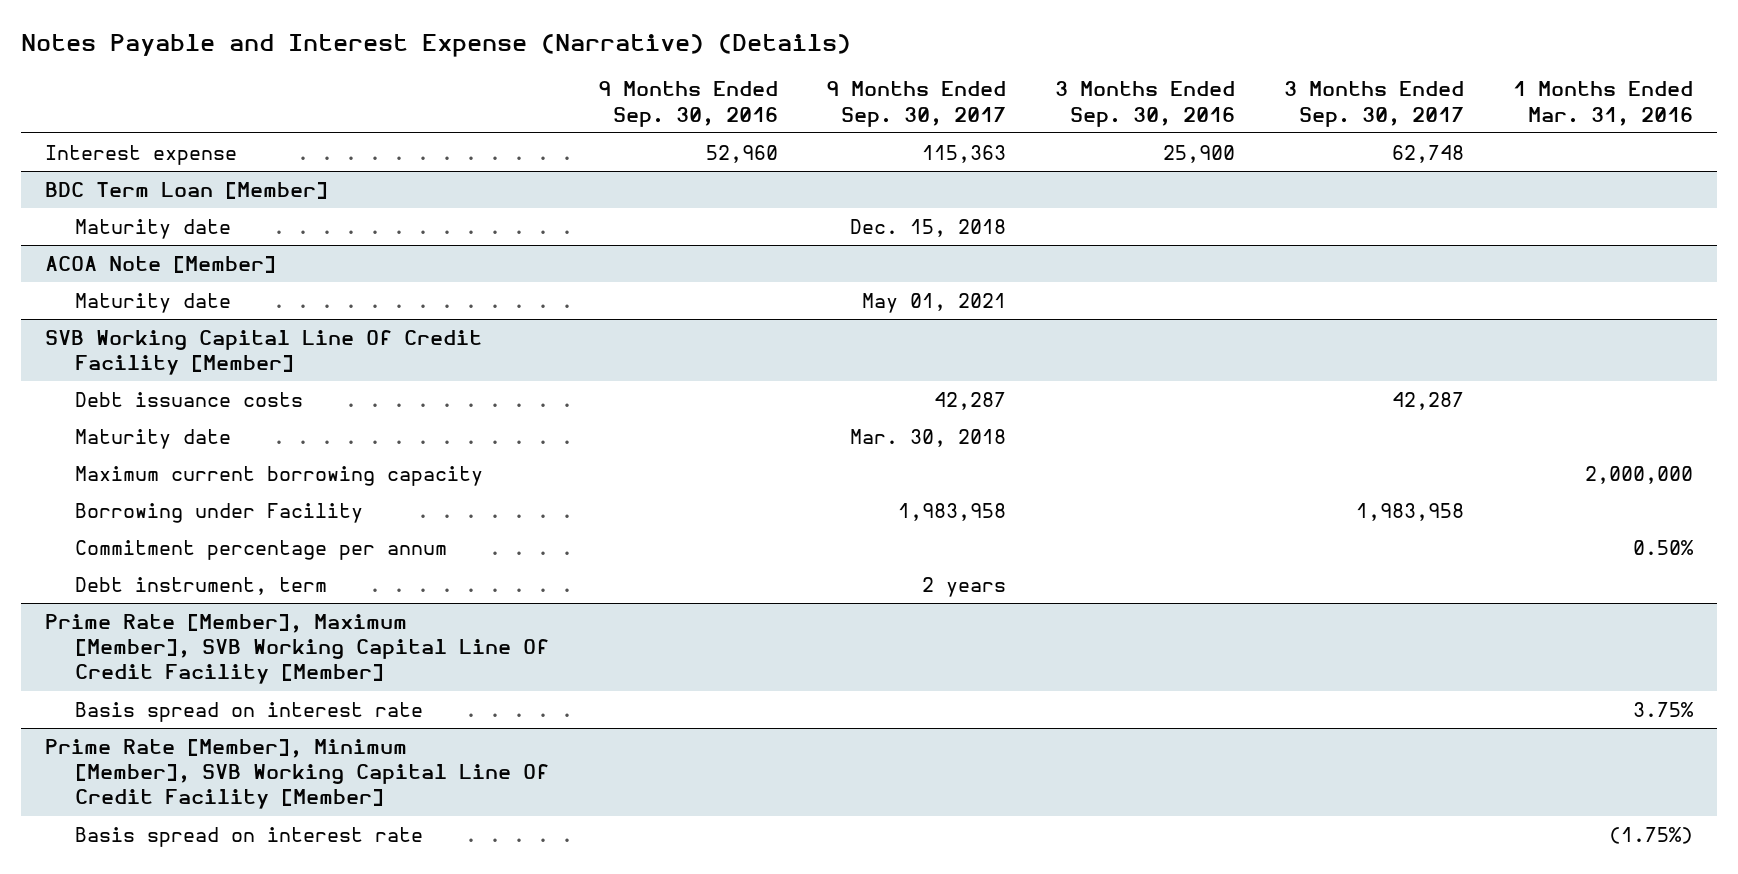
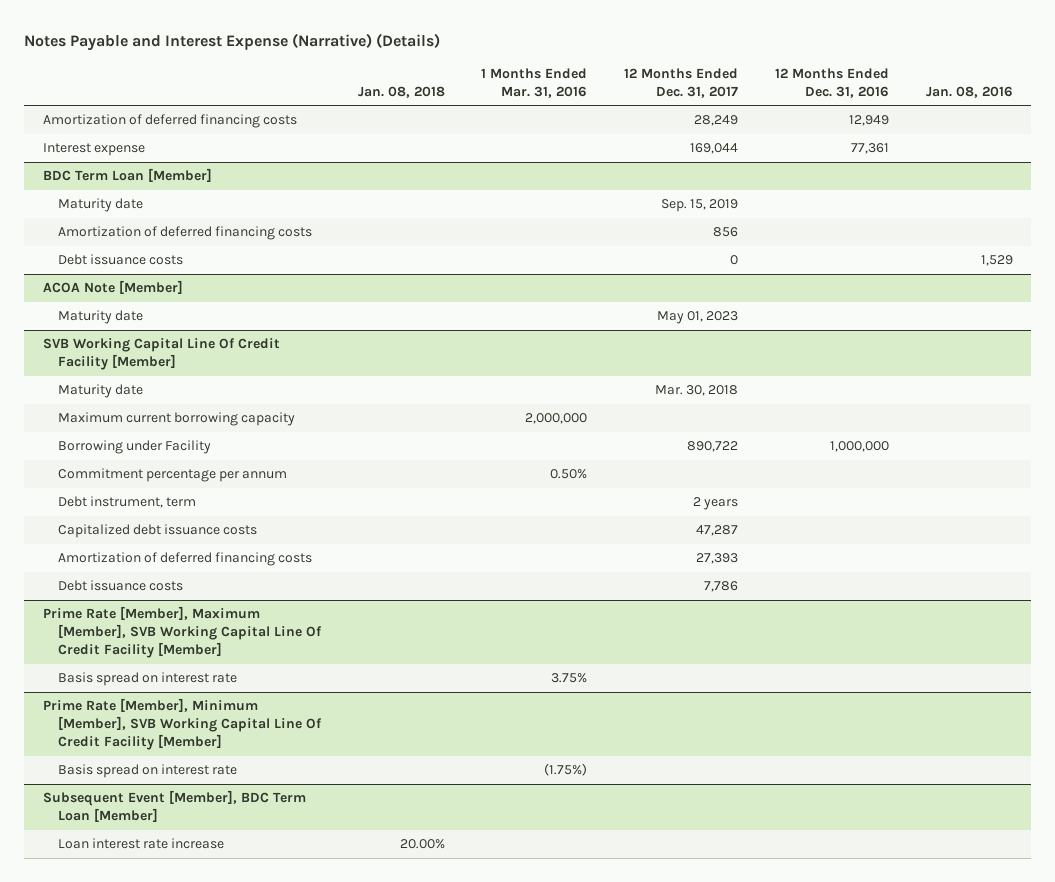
- | 9 Months Ended Sep. 30, 2016 | 9 Months Ended Sep. 30, 2017 | 3 Months Ended Sep. 30, 2016 | 3 Months Ended Sep. 30, 2017 | 1 Months Ended Mar. 31, 2016
+ | Jan. 08, 2018 | 1 Months Ended Mar. 31, 2016 | 12 Months Ended Dec. 31, 2017 | 12 Months Ended Dec. 31, 2016 | Jan. 08, 2016
+ Amortization of deferred financing costs | | | 28,249 | 12,949 |
@ BDC Term Loan [Member]
+ Amortization of deferred financing costs | | | 856 | |
+ Debt issuance costs | | | 0 | | 1,529
@ SVB Working Capital Line Of Credit Facility [Member]
+ Capitalized debt issuance costs | | | 47,287 | |
+ Amortization of deferred financing costs | | | 27,393 | |
moved down: Debt issuance costs | | | 7,786 | |
+ Subsequent Event [Member], BDC Term Loan [Member]
+ Loan interest rate increase | 20.00% | | | |

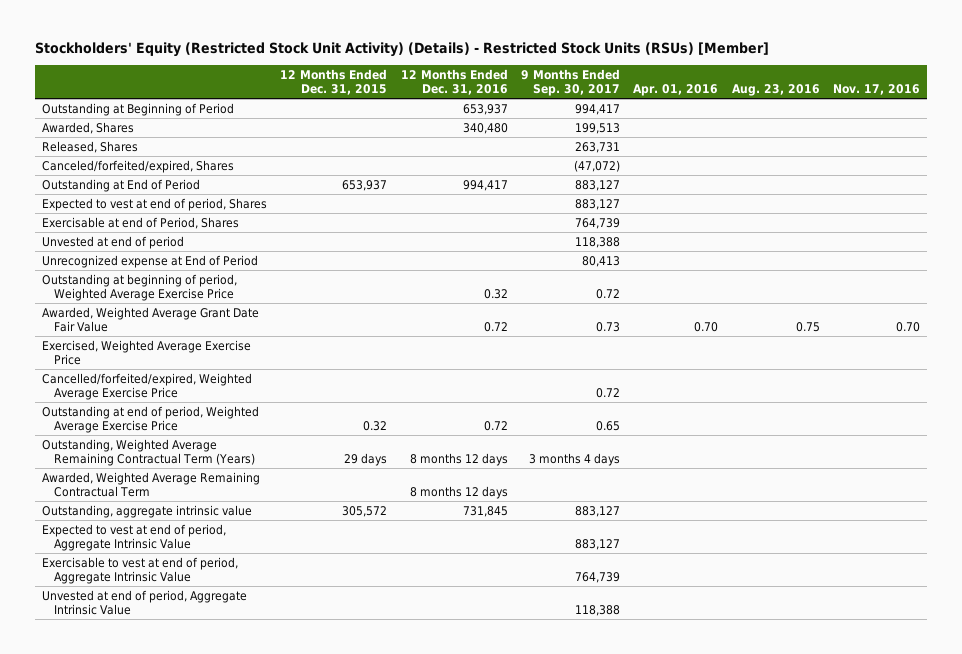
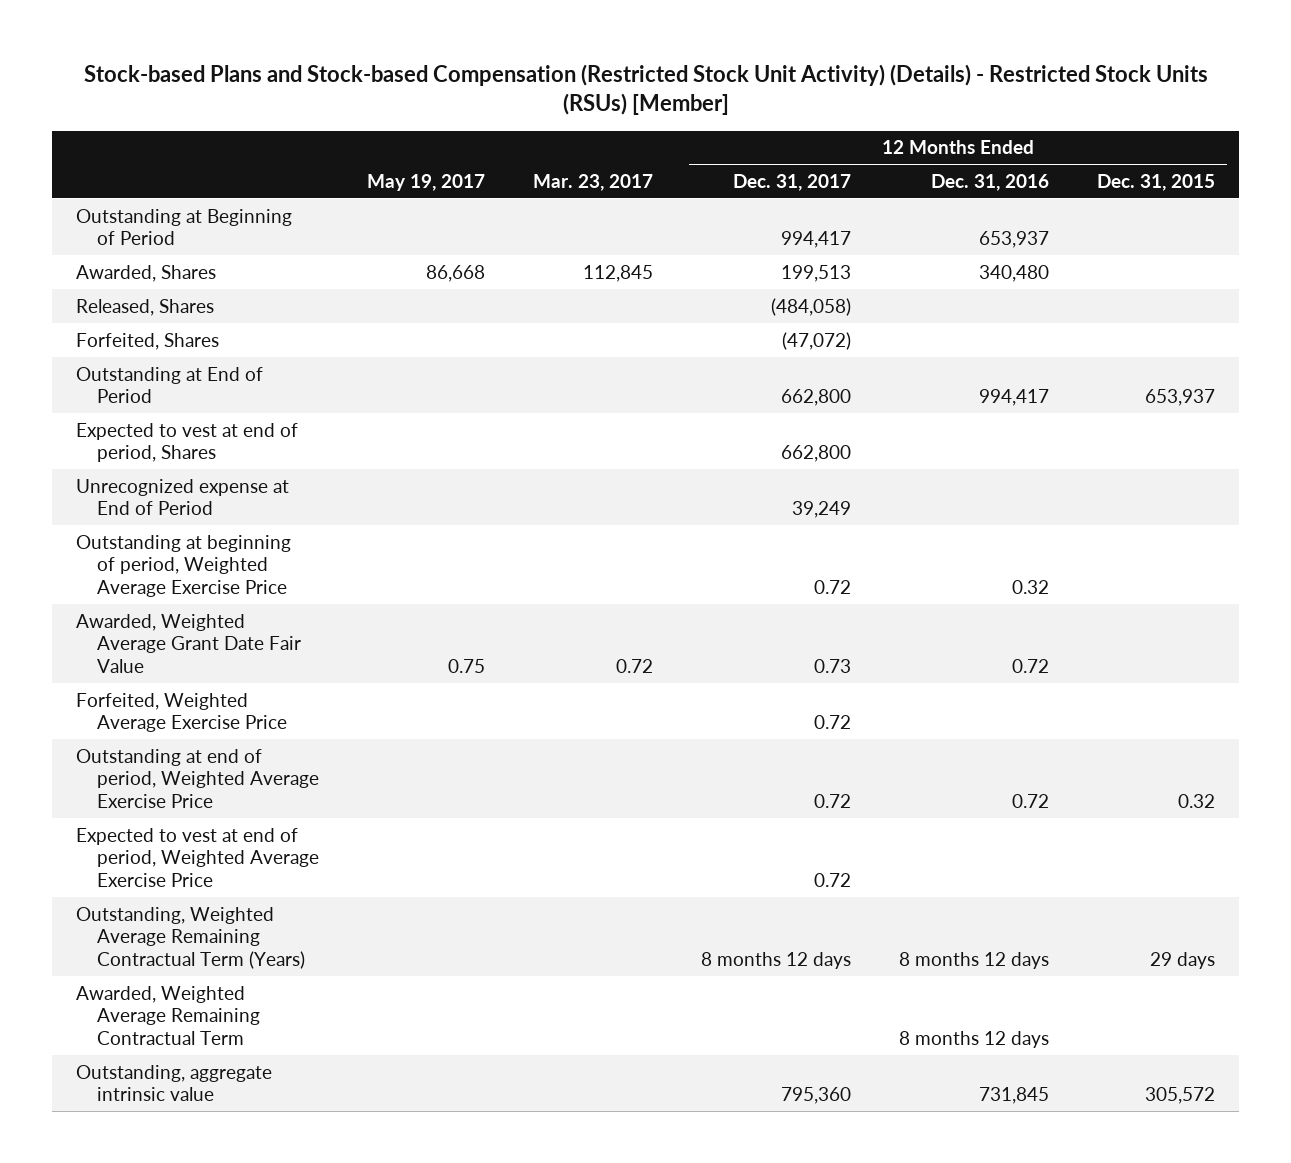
- Stockholders' Equity (Restricted Stock Unit Activity) (Details) - Restricted Stock Units (RSUs) [Member]
+ Stock-based Plans and Stock-based Compensation (Restricted Stock Unit Activity) (Details) - Restricted Stock Units (RSUs) [Member]
- | 12 Months Ended Dec. 31, 2015 | 12 Months Ended Dec. 31, 2016 | 9 Months Ended Sep. 30, 2017 | Apr. 01, 2016 | Aug. 23, 2016 | Nov. 17, 2016
+ | May 19, 2017 | Mar. 23, 2017 | 12 Months Ended Dec. 31, 2017 | 12 Months Ended Dec. 31, 2016 | 12 Months Ended Dec. 31, 2015
- Canceled/forfeited/expired, Shares | | | (47,072) | | |
+ Forfeited, Shares | | | (47,072) | |
- Exercisable at end of Period, Shares | | | 764,739 | | |
- Unvested at end of period | | | 118,388 | | |
- Exercised, Weighted Average Exercise Price
- Cancelled/forfeited/expired, Weighted Average Exercise Price | | | 0.72 | | |
+ Forfeited, Weighted Average Exercise Price | | | 0.72 | |
+ Expected to vest at end of period, Weighted Average Exercise Price | | | 0.72 | |
- Expected to vest at end of period, Aggregate Intrinsic Value | | | 883,127 | | |
- Exercisable to vest at end of period, Aggregate Intrinsic Value | | | 764,739 | | |
- Unvested at end of period, Aggregate Intrinsic Value | | | 118,388 | | |

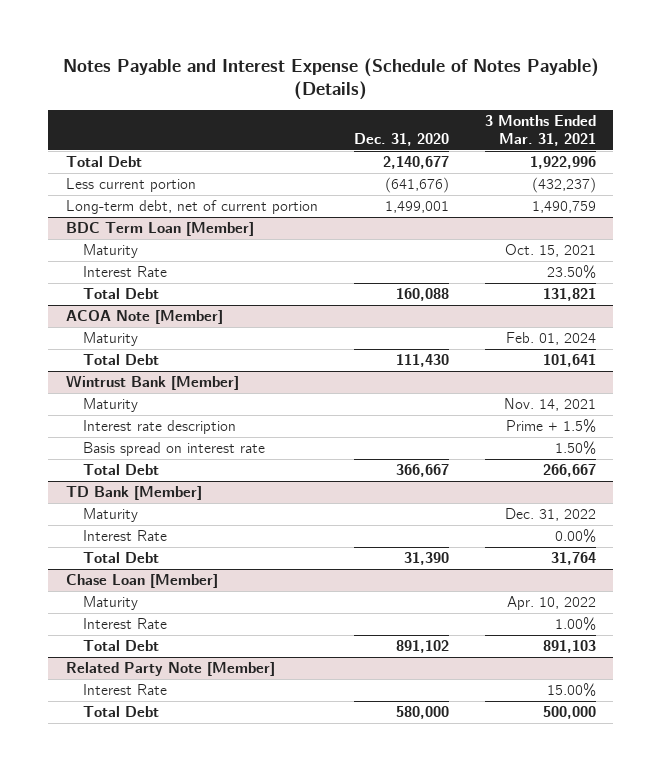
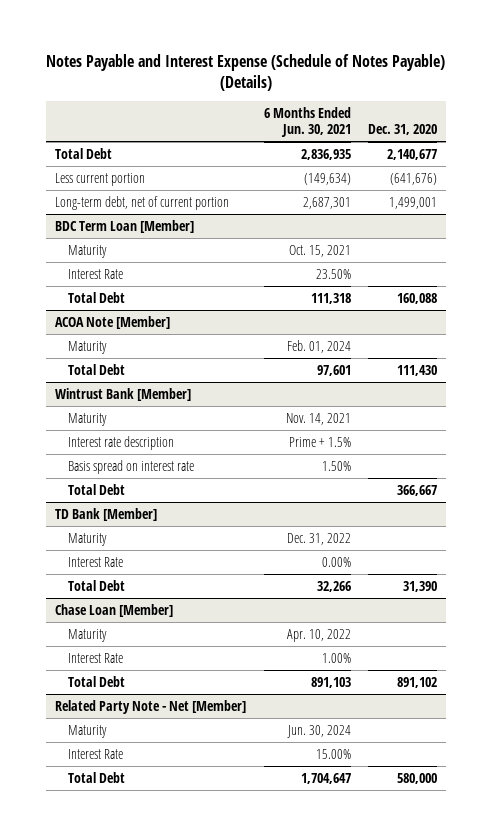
- | Dec. 31, 2020 | 3 Months Ended Mar. 31, 2021
+ | 6 Months Ended Jun. 30, 2021 | Dec. 31, 2020
- Related Party Note [Member]
+ Related Party Note - Net [Member]
+ Maturity | Jun. 30, 2024 |

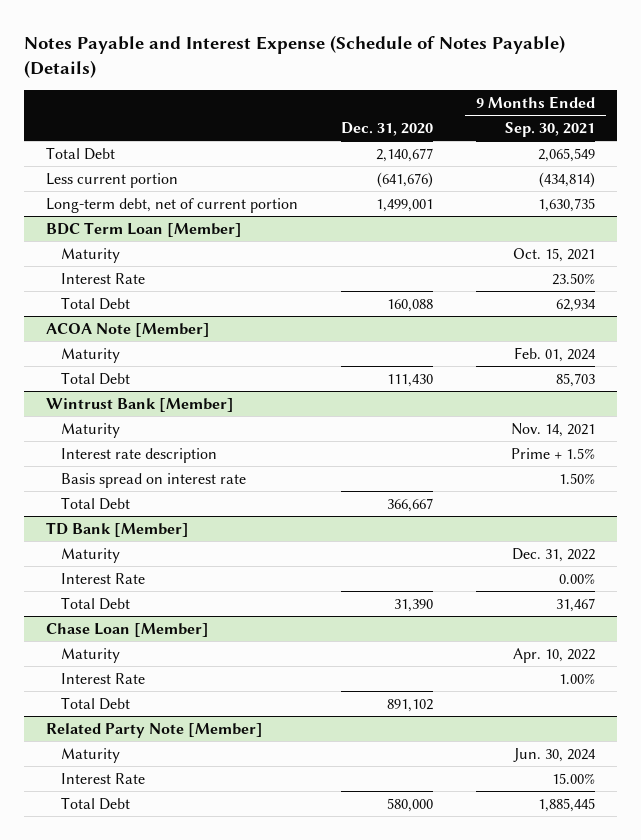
- | 6 Months Ended Jun. 30, 2021 | Dec. 31, 2020
+ | Dec. 31, 2020 | 9 Months Ended Sep. 30, 2021
- Related Party Note - Net [Member]
+ Related Party Note [Member]

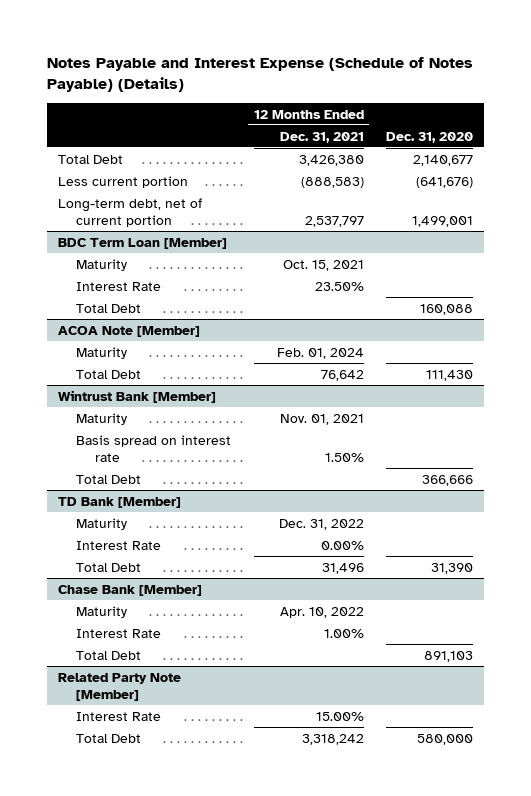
- | Dec. 31, 2020 | 9 Months Ended Sep. 30, 2021
+ | 12 Months Ended Dec. 31, 2021 | Dec. 31, 2020
@ Wintrust Bank [Member]
- Interest rate description | | Prime + 1.5%
- Total Debt | 366,667 |
+ Total Debt | | 366,666
- Chase Loan [Member]
+ Chase Bank [Member]
- Total Debt | 891,102 |
+ Total Debt | | 891,103
@ Related Party Note [Member]
- Maturity | | Jun. 30, 2024

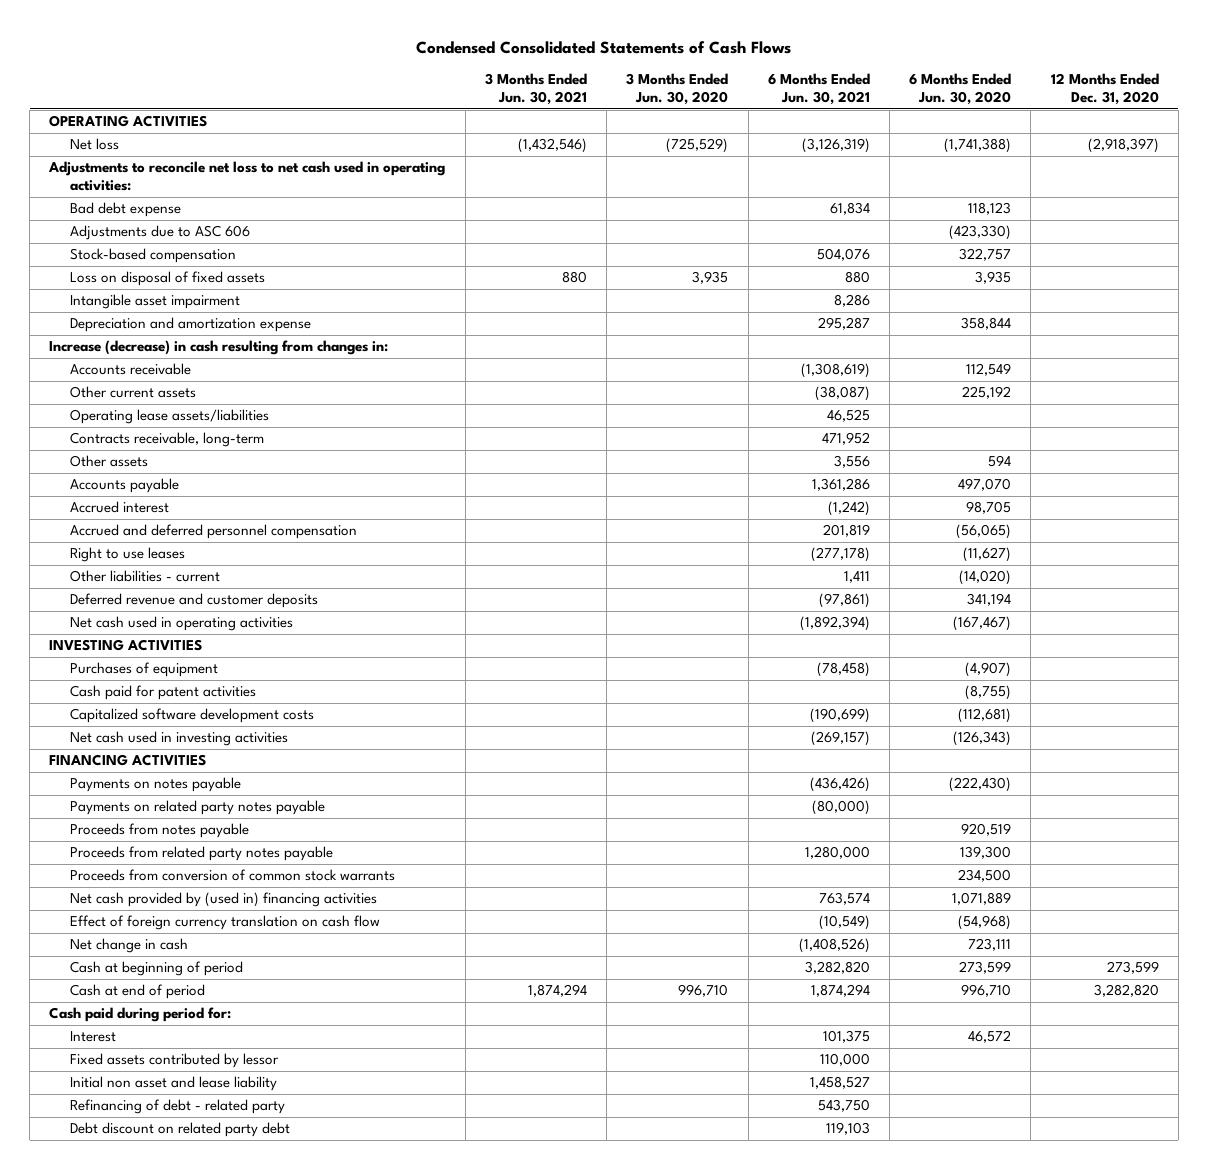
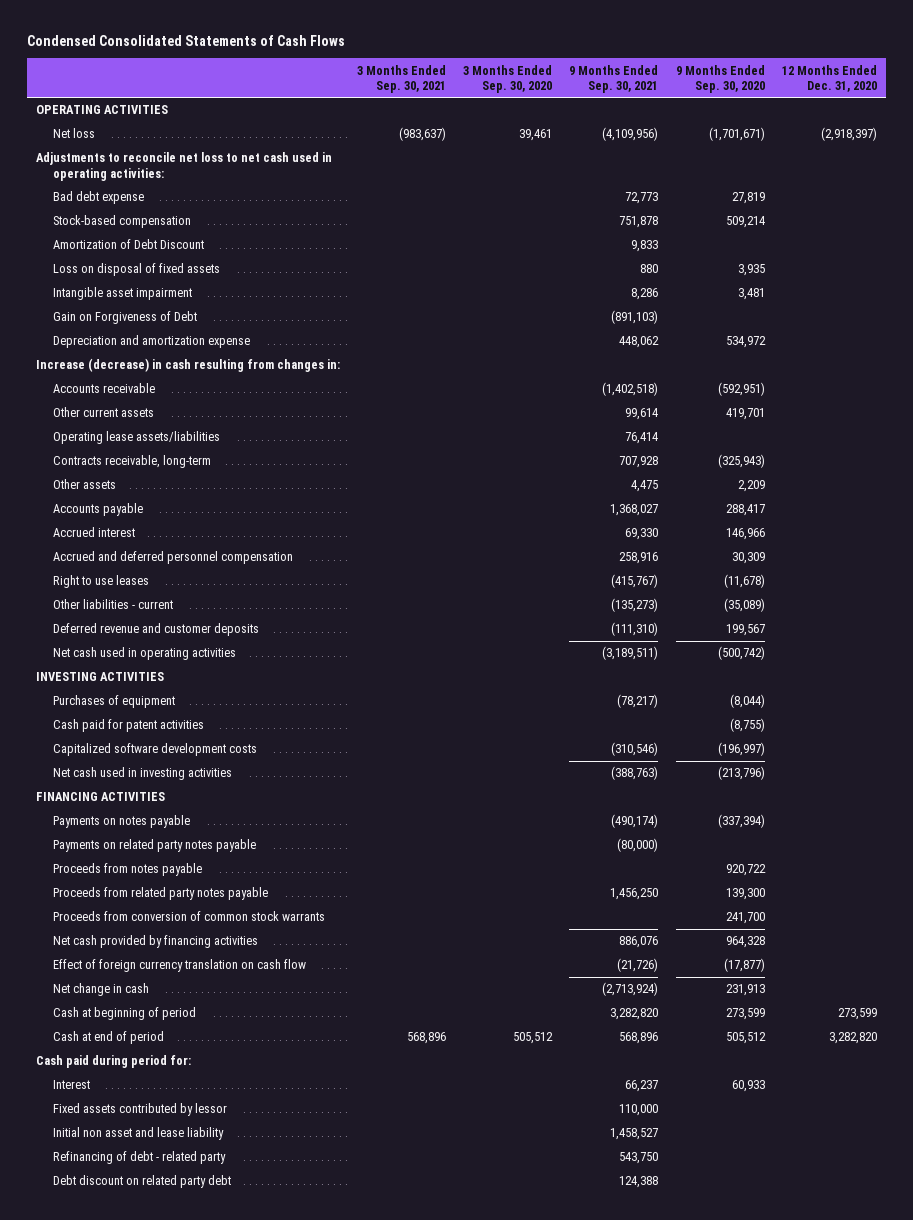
- | 3 Months Ended Jun. 30, 2021 | 3 Months Ended Jun. 30, 2020 | 6 Months Ended Jun. 30, 2021 | 6 Months Ended Jun. 30, 2020 | 12 Months Ended Dec. 31, 2020
+ | 3 Months Ended Sep. 30, 2021 | 3 Months Ended Sep. 30, 2020 | 9 Months Ended Sep. 30, 2021 | 9 Months Ended Sep. 30, 2020 | 12 Months Ended Dec. 31, 2020
- Adjustments due to ASC 606 | | | | (423,330) |
+ Amortization of Debt Discount | | | 9,833 | |
+ Gain on Forgiveness of Debt | | | (891,103) | |
- Net cash provided by (used in) financing activities | | | 763,574 | 1,071,889 |
+ Net cash provided by financing activities | | | 886,076 | 964,328 |

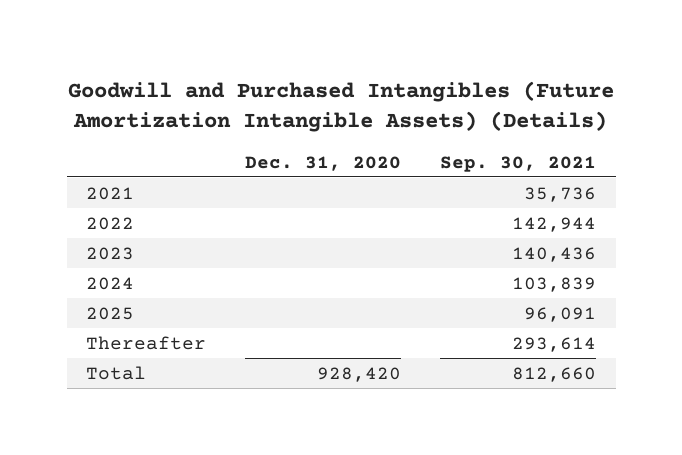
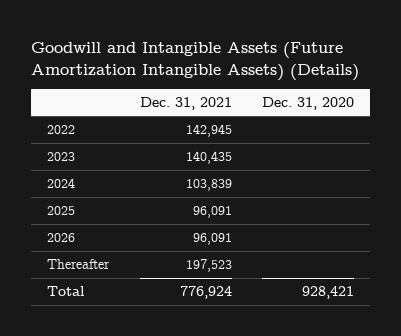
- Goodwill and Purchased Intangibles (Future Amortization Intangible Assets) (Details)
+ Goodwill and Intangible Assets (Future Amortization Intangible Assets) (Details)
- | Dec. 31, 2020 | Sep. 30, 2021
+ | Dec. 31, 2021 | Dec. 31, 2020
- 2021 | | 35,736
+ 2026 | 96,091 |
- Total | 928,420 | 812,660
+ Total | 776,924 | 928,421

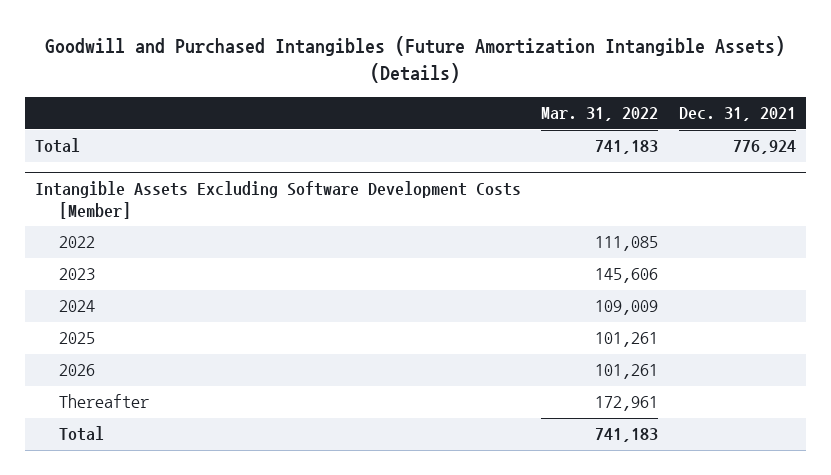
- Goodwill and Intangible Assets (Future Amortization Intangible Assets) (Details)
+ Goodwill and Purchased Intangibles (Future Amortization Intangible Assets) (Details)
- | Dec. 31, 2021 | Dec. 31, 2020
+ | Mar. 31, 2022 | Dec. 31, 2021
- 2022 | 142,945 |
- 2023 | 140,435 |
- 2024 | 103,839 |
- 2025 | 96,091 |
- 2026 | 96,091 |
- Thereafter | 197,523 |
+ Intangible Assets Excluding Software Development Costs [Member]
+ 2022 | 111,085 |
+ 2023 | 145,606 |
+ 2024 | 109,009 |
+ 2025 | 101,261 |
+ 2026 | 101,261 |
+ Thereafter | 172,961 |
+ Total | 741,183 |

